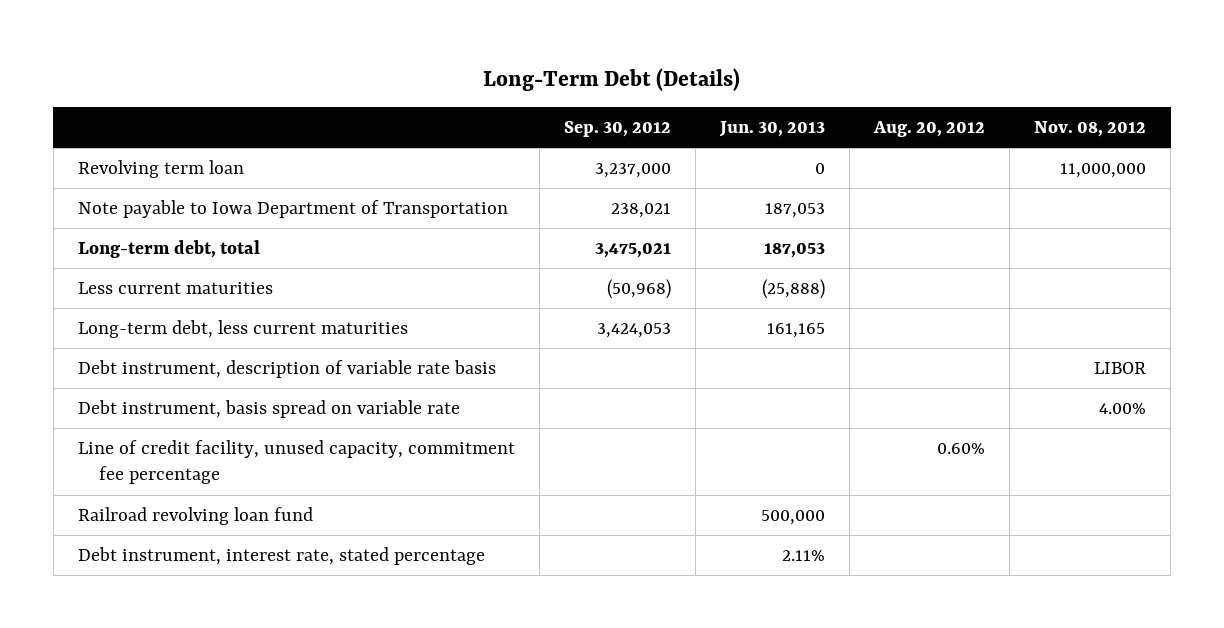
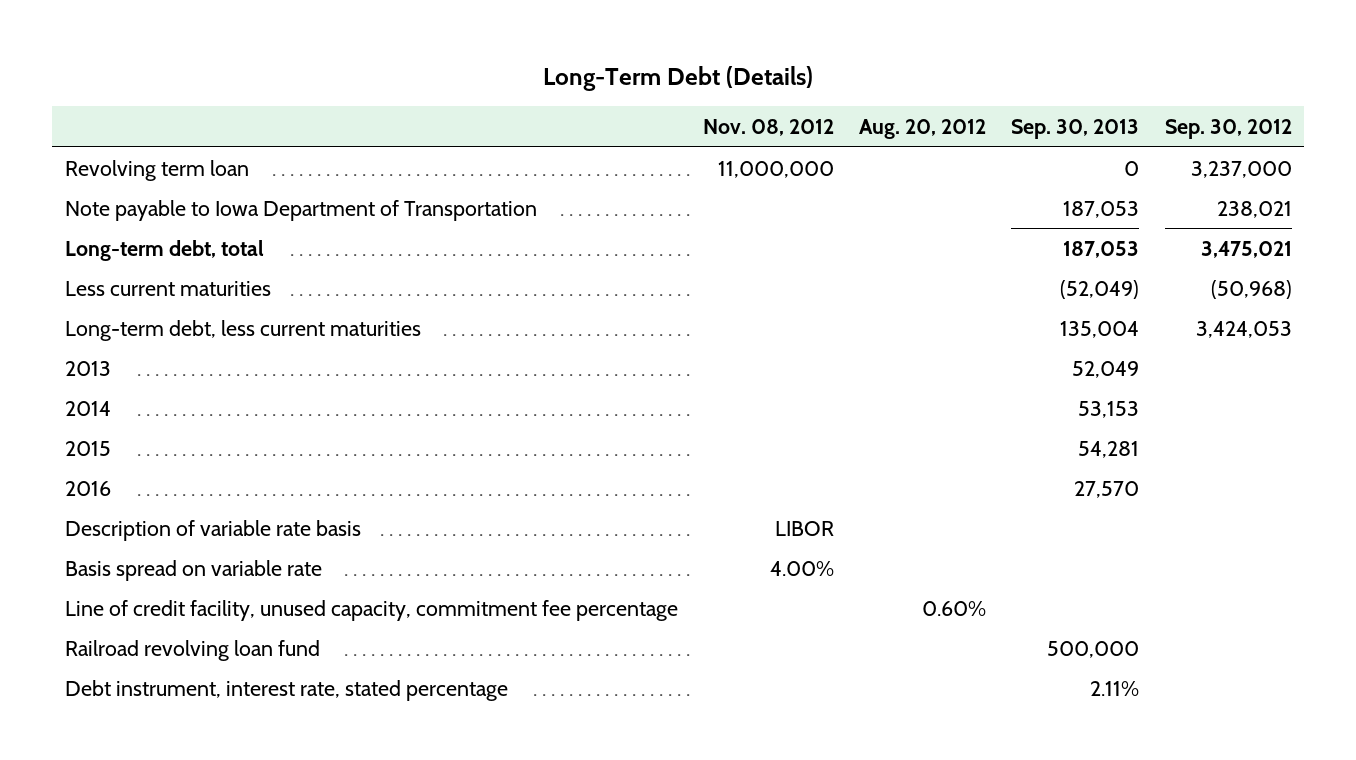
- | Sep. 30, 2012 | Jun. 30, 2013 | Aug. 20, 2012 | Nov. 08, 2012
+ | Nov. 08, 2012 | Aug. 20, 2012 | Sep. 30, 2013 | Sep. 30, 2012
- Debt instrument, description of variable rate basis | | | | LIBOR
- Debt instrument, basis spread on variable rate | | | | 4.00%
+ 2013 | | | 52,049 |
+ 2014 | | | 53,153 |
+ 2015 | | | 54,281 |
+ 2016 | | | 27,570 |
+ Description of variable rate basis | LIBOR | | |
+ Basis spread on variable rate | 4.00% | | |

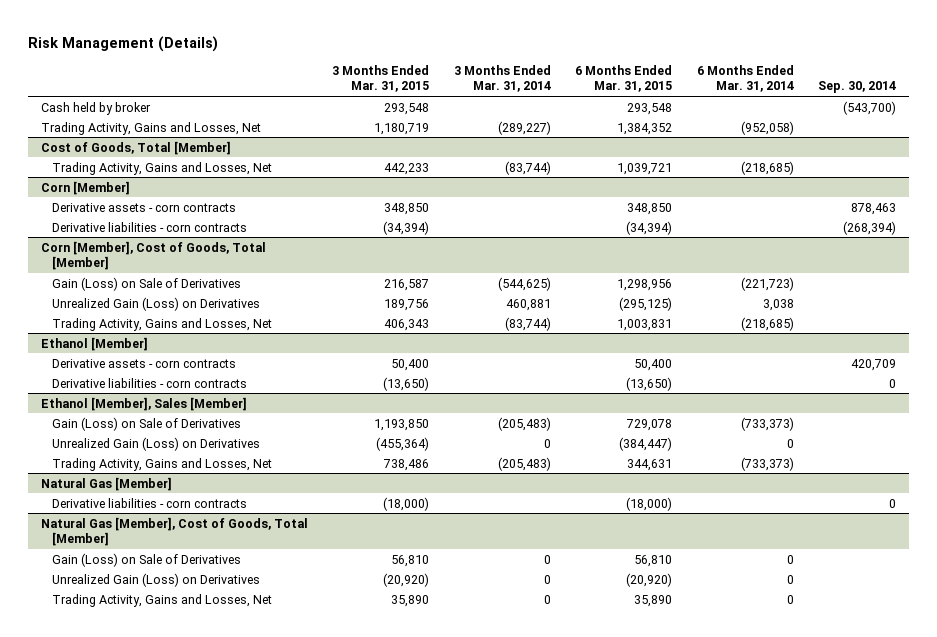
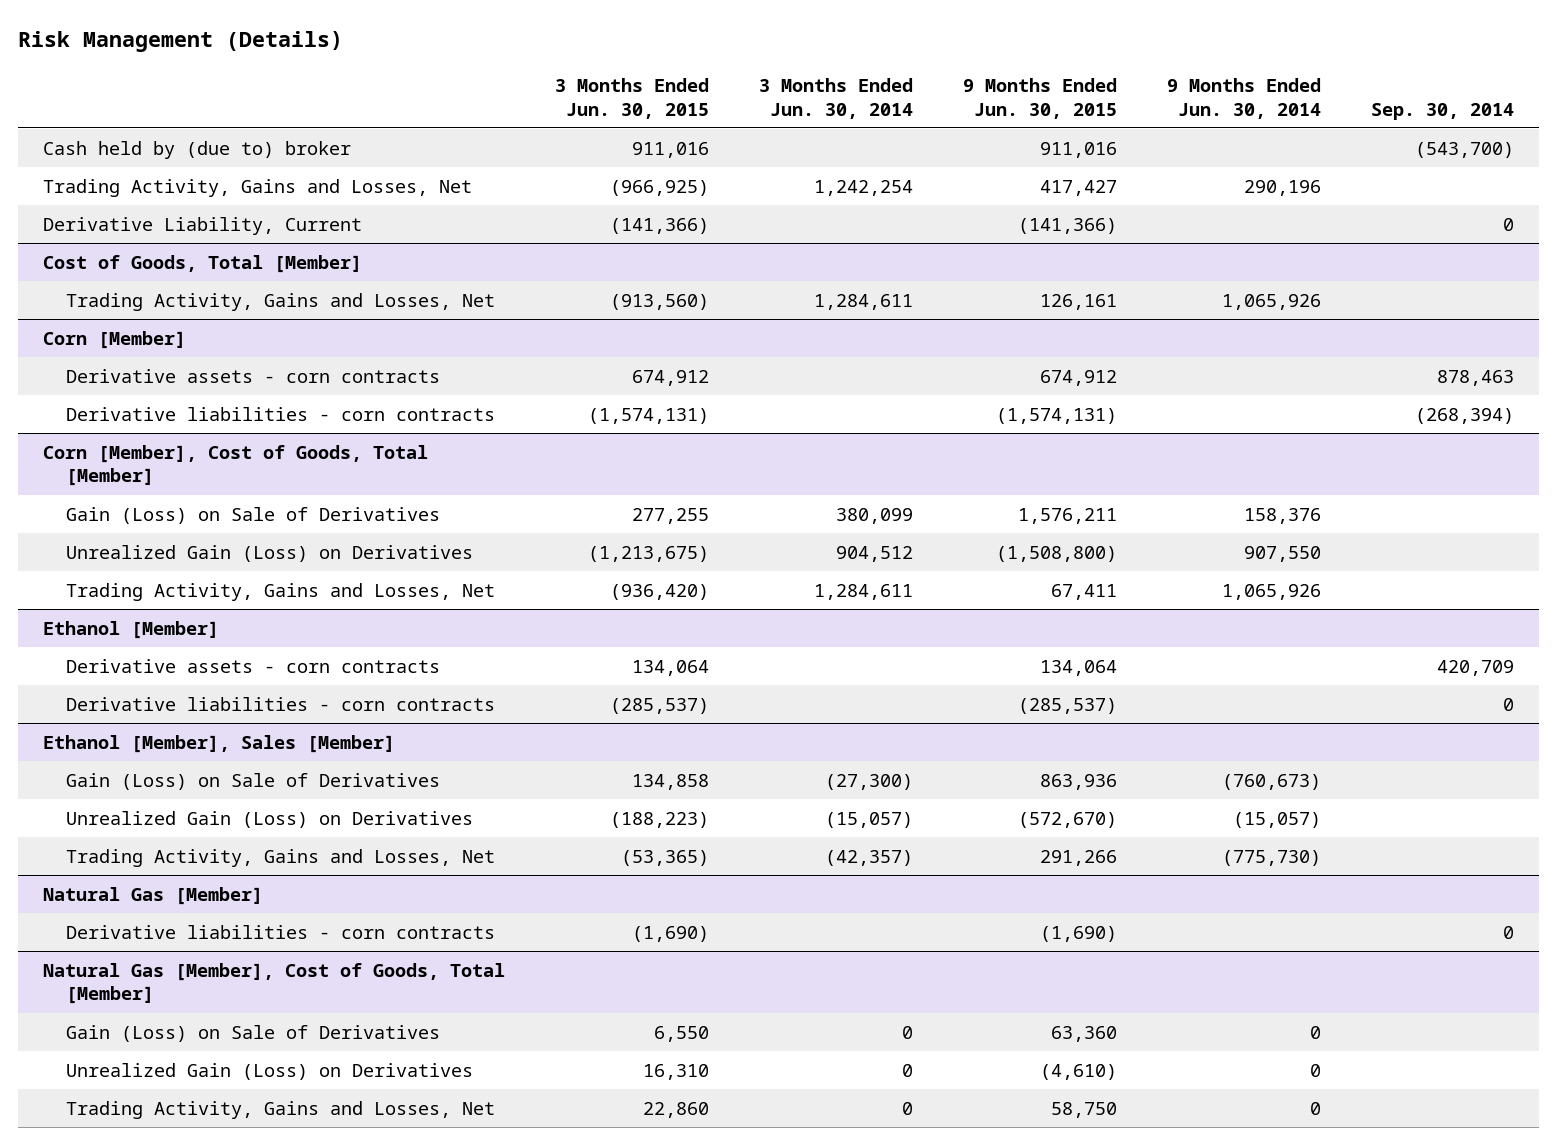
- | 3 Months Ended Mar. 31, 2015 | 3 Months Ended Mar. 31, 2014 | 6 Months Ended Mar. 31, 2015 | 6 Months Ended Mar. 31, 2014 | Sep. 30, 2014
+ | 3 Months Ended Jun. 30, 2015 | 3 Months Ended Jun. 30, 2014 | 9 Months Ended Jun. 30, 2015 | 9 Months Ended Jun. 30, 2014 | Sep. 30, 2014
- Cash held by broker | 293,548 | | 293,548 | | (543,700)
+ Cash held by (due to) broker | 911,016 | | 911,016 | | (543,700)
+ Derivative Liability, Current | (141,366) | | (141,366) | | 0

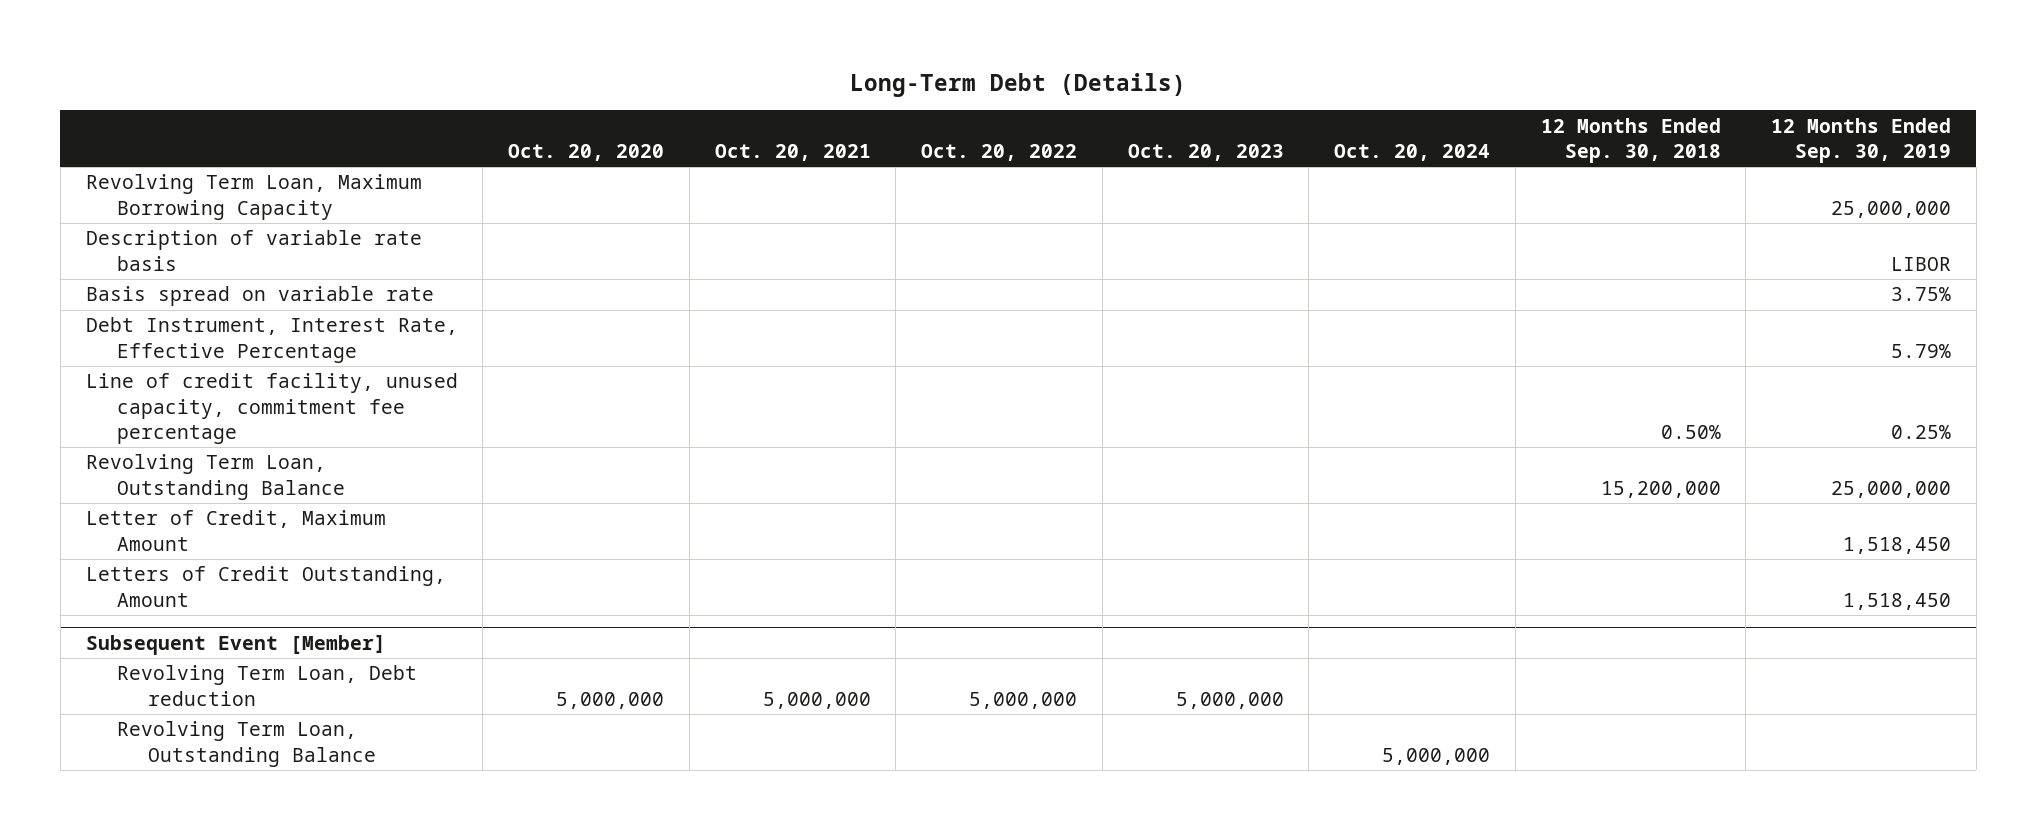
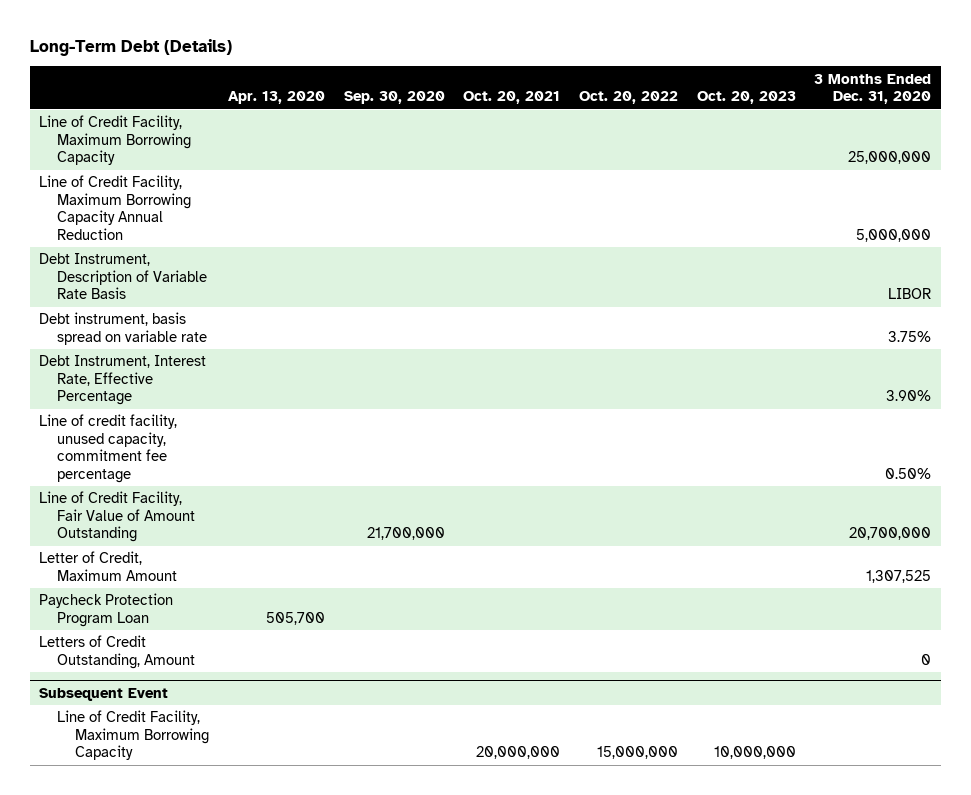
- | Oct. 20, 2020 | Oct. 20, 2021 | Oct. 20, 2022 | Oct. 20, 2023 | Oct. 20, 2024 | 12 Months Ended Sep. 30, 2018 | 12 Months Ended Sep. 30, 2019
+ | Apr. 13, 2020 | Sep. 30, 2020 | Oct. 20, 2021 | Oct. 20, 2022 | Oct. 20, 2023 | 3 Months Ended Dec. 31, 2020
- Revolving Term Loan, Maximum Borrowing Capacity | | | | | | | 25,000,000
- Description of variable rate basis | | | | | | | LIBOR
- Basis spread on variable rate | | | | | | | 3.75%
+ Line of Credit Facility, Maximum Borrowing Capacity | | | | | | 25,000,000
+ Line of Credit Facility, Maximum Borrowing Capacity Annual Reduction | | | | | | 5,000,000
+ Debt Instrument, Description of Variable Rate Basis | | | | | | LIBOR
+ Debt instrument, basis spread on variable rate | | | | | | 3.75%
- Revolving Term Loan, Outstanding Balance | | | | | | 15,200,000 | 25,000,000
+ Line of Credit Facility, Fair Value of Amount Outstanding | | 21,700,000 | | | | 20,700,000
+ Paycheck Protection Program Loan | 505,700 | | | | |
- Subsequent Event [Member]
- Revolving Term Loan, Debt reduction | 5,000,000 | 5,000,000 | 5,000,000 | 5,000,000 | | |
- Revolving Term Loan, Outstanding Balance | | | | | 5,000,000 | |
+ Subsequent Event
+ Line of Credit Facility, Maximum Borrowing Capacity | | | 20,000,000 | 15,000,000 | 10,000,000 |

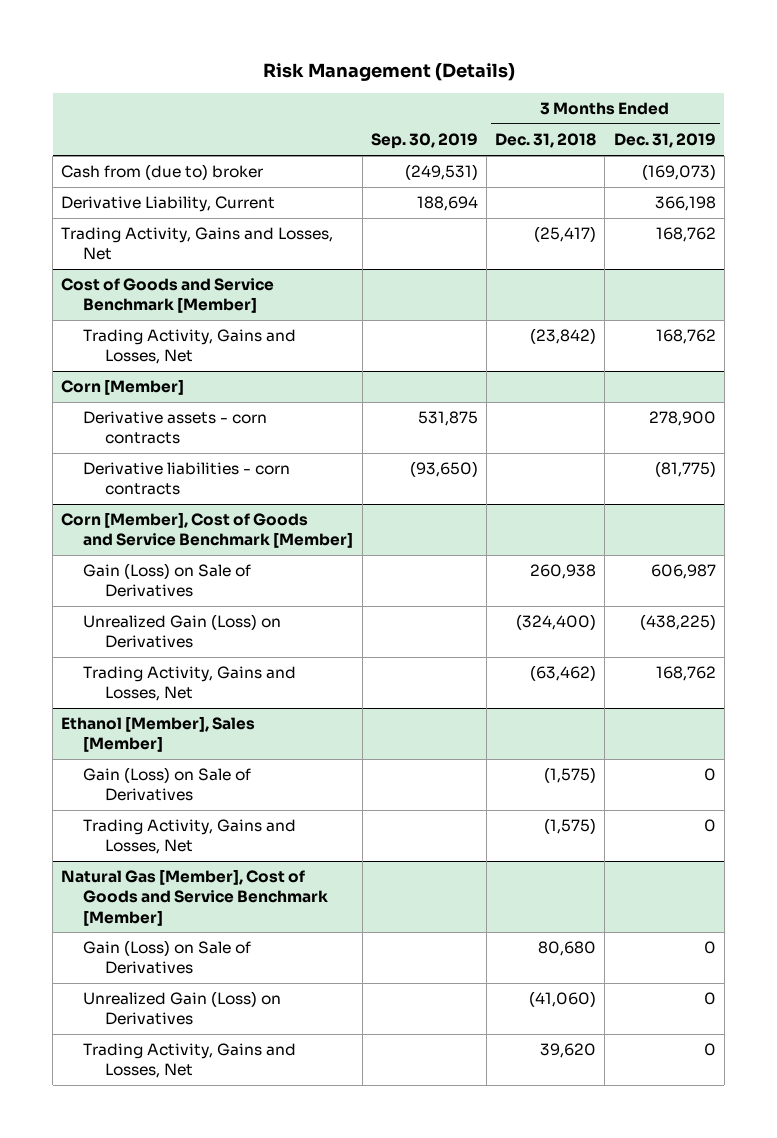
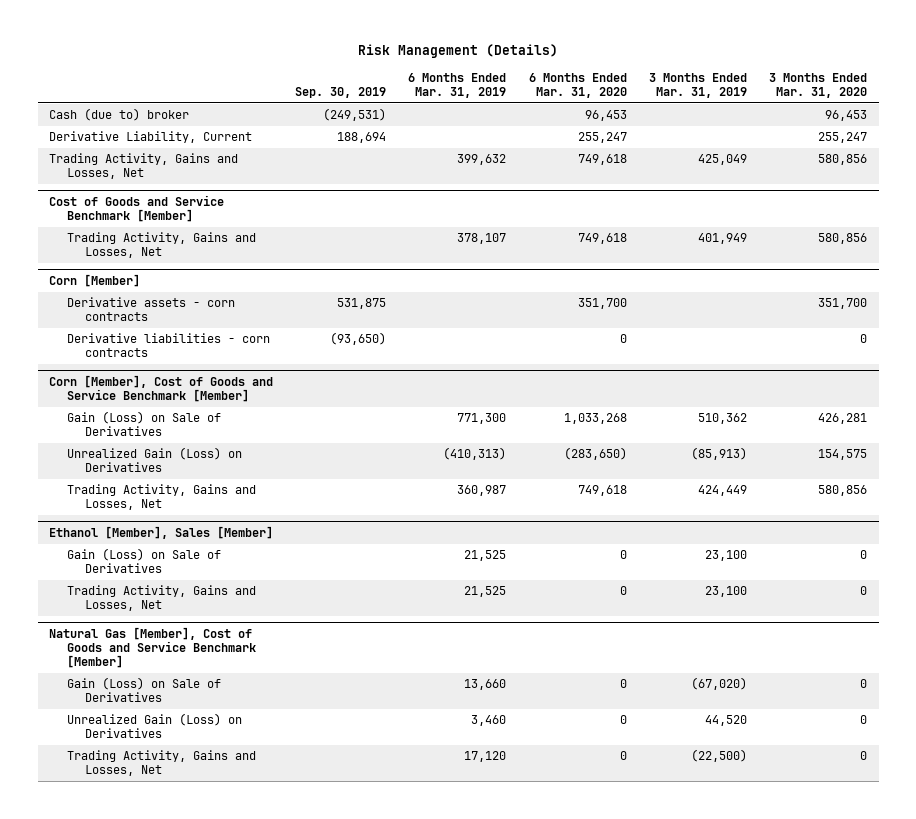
- | Sep. 30, 2019 | 3 Months Ended Dec. 31, 2018 | 3 Months Ended Dec. 31, 2019
+ | Sep. 30, 2019 | 6 Months Ended Mar. 31, 2019 | 6 Months Ended Mar. 31, 2020 | 3 Months Ended Mar. 31, 2019 | 3 Months Ended Mar. 31, 2020
- Cash from (due to) broker | (249,531) | | (169,073)
+ Cash (due to) broker | (249,531) | | 96,453 | | 96,453

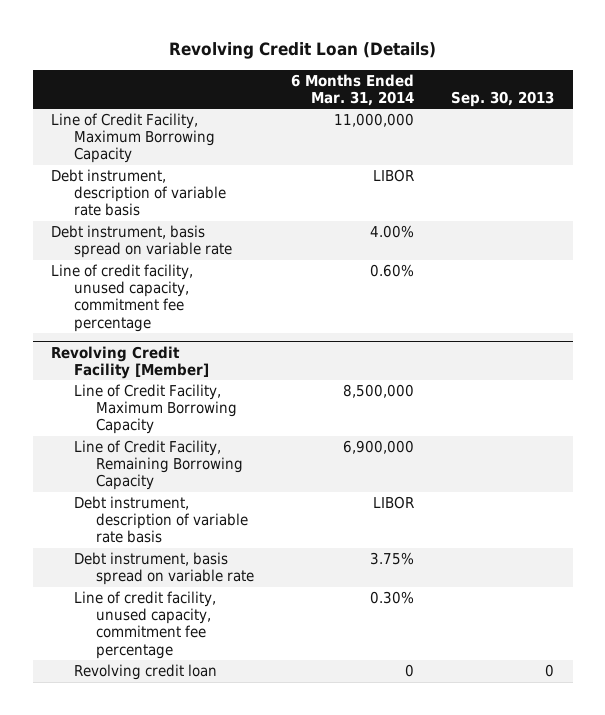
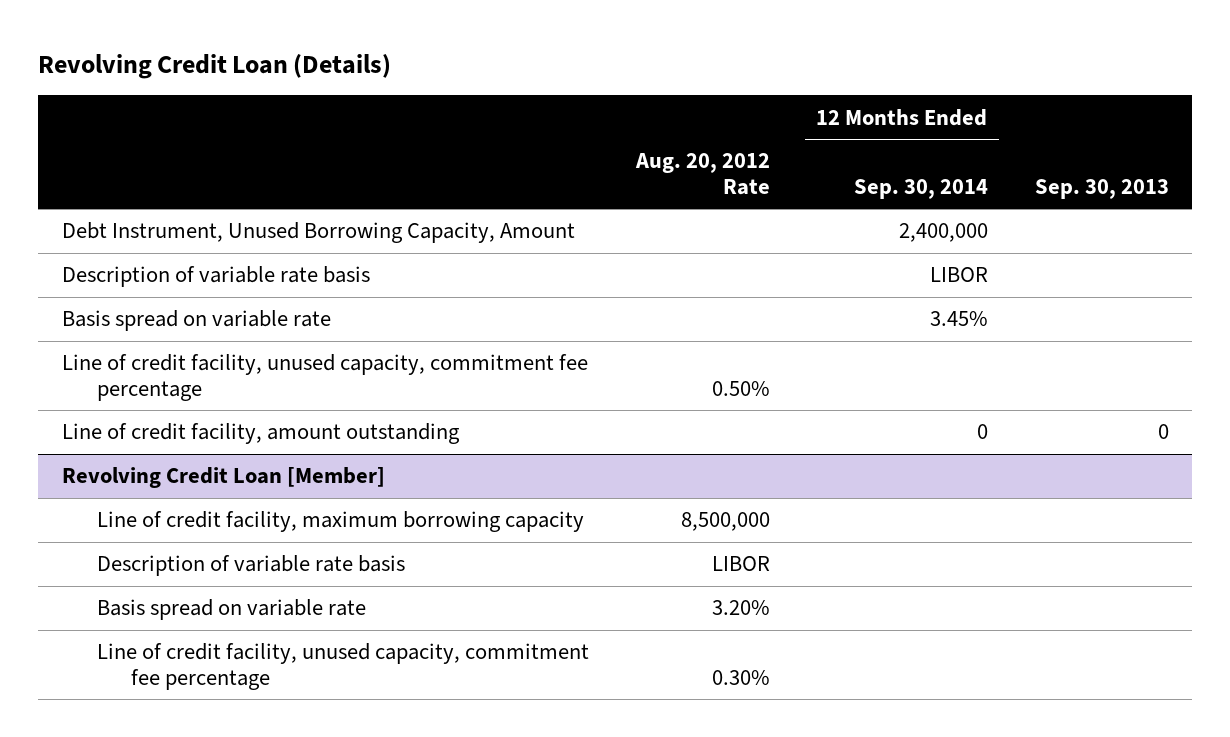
- | 6 Months Ended Mar. 31, 2014 | Sep. 30, 2013
+ | Aug. 20, 2012 Rate | 12 Months Ended Sep. 30, 2014 | Sep. 30, 2013
- Line of Credit Facility, Maximum Borrowing Capacity | 11,000,000 |
- Debt instrument, description of variable rate basis | LIBOR |
- Debt instrument, basis spread on variable rate | 4.00% |
+ Debt Instrument, Unused Borrowing Capacity, Amount | | 2,400,000 |
+ Description of variable rate basis | | LIBOR |
+ Basis spread on variable rate | | 3.45% |
- Revolving Credit Facility [Member]
- Line of Credit Facility, Maximum Borrowing Capacity | 8,500,000 |
- Line of Credit Facility, Remaining Borrowing Capacity | 6,900,000 |
- Debt instrument, description of variable rate basis | LIBOR |
- Debt instrument, basis spread on variable rate | 3.75% |
+ Line of credit facility, amount outstanding | | 0 | 0
+ Revolving Credit Loan [Member]
+ Line of credit facility, maximum borrowing capacity | 8,500,000 | |
+ Description of variable rate basis | LIBOR | |
+ Basis spread on variable rate | 3.20% | |
- Revolving credit loan | 0 | 0

